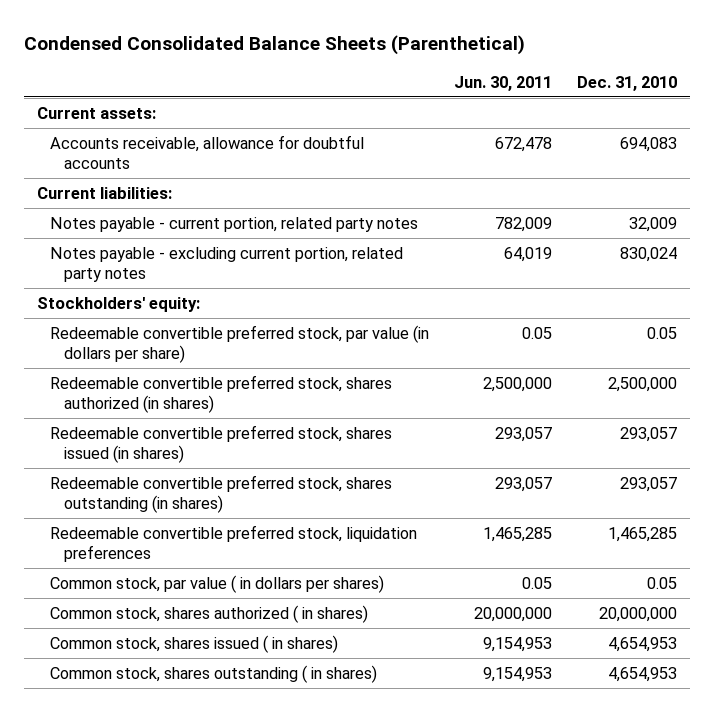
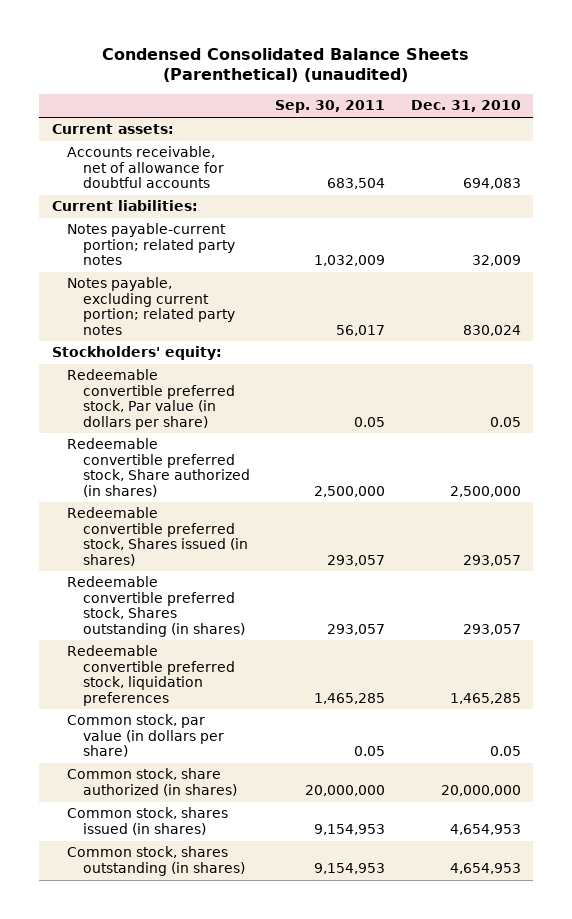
- Condensed Consolidated Balance Sheets (Parenthetical)
+ Condensed Consolidated Balance Sheets (Parenthetical) (unaudited)
- | Jun. 30, 2011 | Dec. 31, 2010
+ | Sep. 30, 2011 | Dec. 31, 2010
- Accounts receivable, allowance for doubtful accounts | 672,478 | 694,083
+ Accounts receivable, net of allowance for doubtful accounts | 683,504 | 694,083
- Notes payable - current portion, related party notes | 782,009 | 32,009
- Notes payable - excluding current portion, related party notes | 64,019 | 830,024
+ Notes payable-current portion; related party notes | 1,032,009 | 32,009
+ Notes payable, excluding current portion; related party notes | 56,017 | 830,024
- Redeemable convertible preferred stock, par value (in dollars per share) | 0.05 | 0.05
- Redeemable convertible preferred stock, shares authorized (in shares) | 2,500,000 | 2,500,000
- Redeemable convertible preferred stock, shares issued (in shares) | 293,057 | 293,057
- Redeemable convertible preferred stock, shares outstanding (in shares) | 293,057 | 293,057
+ Redeemable convertible preferred stock, Par value (in dollars per share) | 0.05 | 0.05
+ Redeemable convertible preferred stock, Share authorized (in shares) | 2,500,000 | 2,500,000
+ Redeemable convertible preferred stock, Shares issued (in shares) | 293,057 | 293,057
+ Redeemable convertible preferred stock, Shares outstanding (in shares) | 293,057 | 293,057
- Common stock, par value ( in dollars per shares) | 0.05 | 0.05
- Common stock, shares authorized ( in shares) | 20,000,000 | 20,000,000
- Common stock, shares issued ( in shares) | 9,154,953 | 4,654,953
- Common stock, shares outstanding ( in shares) | 9,154,953 | 4,654,953
+ Common stock, par value (in dollars per share) | 0.05 | 0.05
+ Common stock, share authorized (in shares) | 20,000,000 | 20,000,000
+ Common stock, shares issued (in shares) | 9,154,953 | 4,654,953
+ Common stock, shares outstanding (in shares) | 9,154,953 | 4,654,953

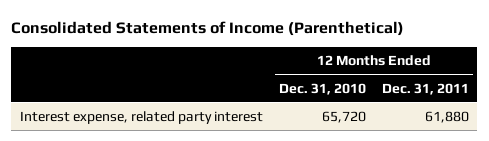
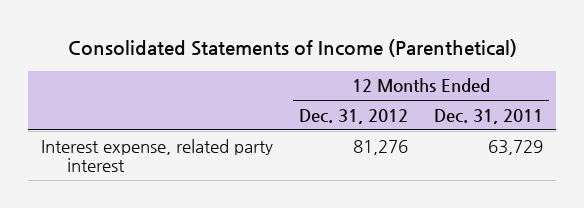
- | 12 Months Ended Dec. 31, 2010 | 12 Months Ended Dec. 31, 2011
+ | 12 Months Ended Dec. 31, 2012 | 12 Months Ended Dec. 31, 2011
- Interest expense, related party interest | 65,720 | 61,880
+ Interest expense, related party interest | 81,276 | 63,729

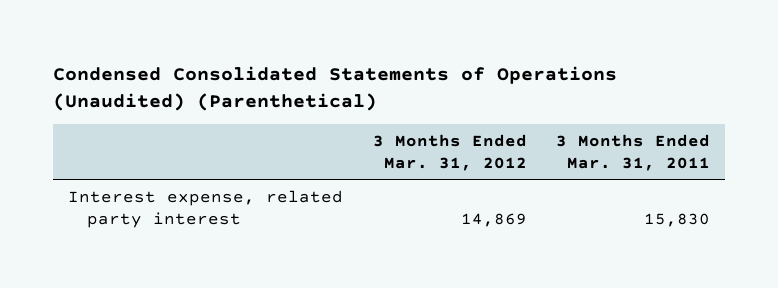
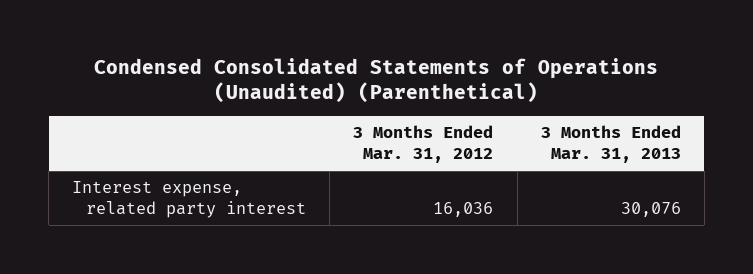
- | 3 Months Ended Mar. 31, 2012 | 3 Months Ended Mar. 31, 2011
+ | 3 Months Ended Mar. 31, 2012 | 3 Months Ended Mar. 31, 2013
- Interest expense, related party interest | 14,869 | 15,830
+ Interest expense, related party interest | 16,036 | 30,076

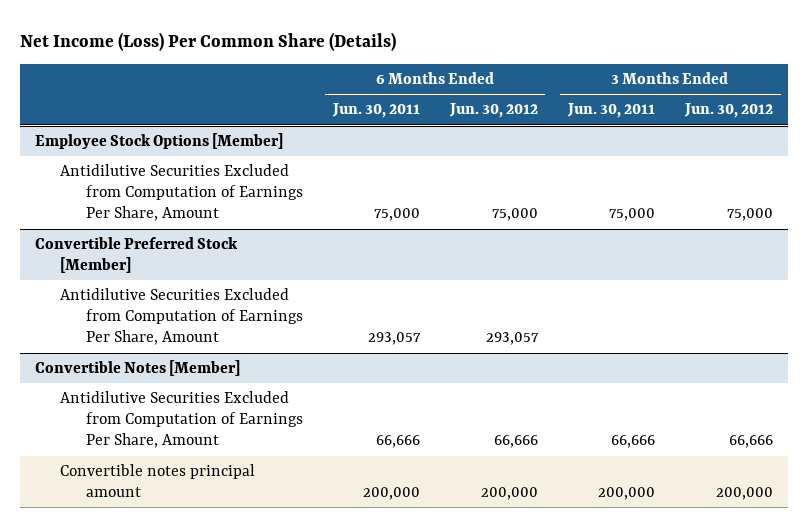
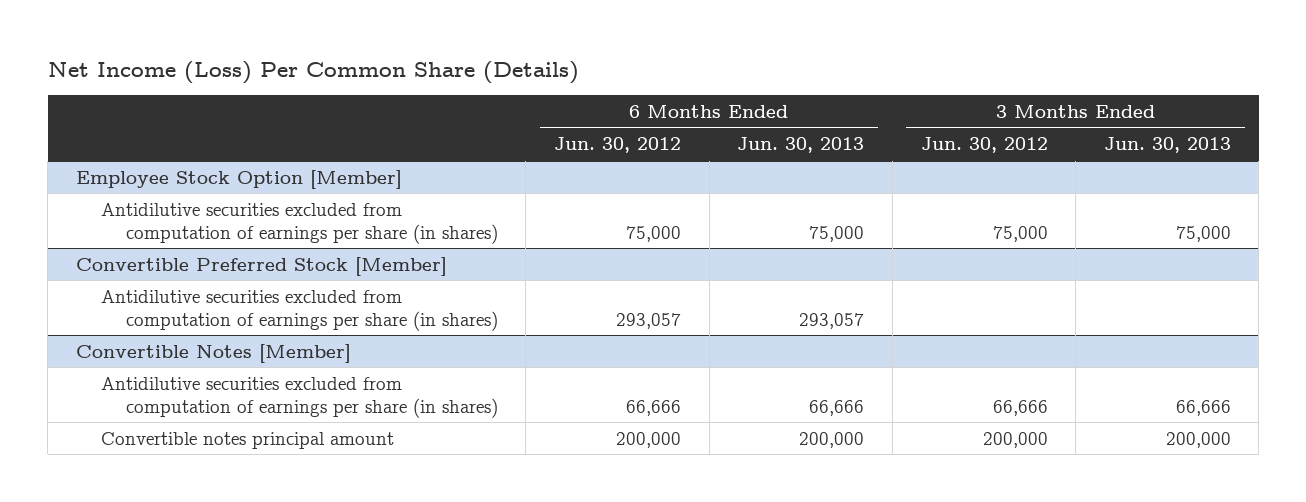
- | 6 Months Ended Jun. 30, 2011 | 6 Months Ended Jun. 30, 2012 | 3 Months Ended Jun. 30, 2011 | 3 Months Ended Jun. 30, 2012
+ | 6 Months Ended Jun. 30, 2012 | 6 Months Ended Jun. 30, 2013 | 3 Months Ended Jun. 30, 2012 | 3 Months Ended Jun. 30, 2013
- Employee Stock Options [Member]
- Antidilutive Securities Excluded from Computation of Earnings Per Share, Amount | 75,000 | 75,000 | 75,000 | 75,000
+ Employee Stock Option [Member]
+ Antidilutive securities excluded from computation of earnings per share (in shares) | 75,000 | 75,000 | 75,000 | 75,000
@ Convertible Preferred Stock [Member]
- Antidilutive Securities Excluded from Computation of Earnings Per Share, Amount | 293,057 | 293,057 | |
+ Antidilutive securities excluded from computation of earnings per share (in shares) | 293,057 | 293,057 | |
@ Convertible Notes [Member]
- Antidilutive Securities Excluded from Computation of Earnings Per Share, Amount | 66,666 | 66,666 | 66,666 | 66,666
+ Antidilutive securities excluded from computation of earnings per share (in shares) | 66,666 | 66,666 | 66,666 | 66,666

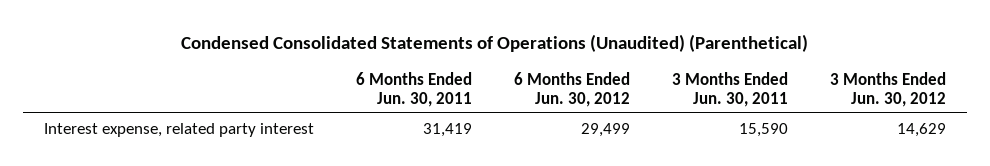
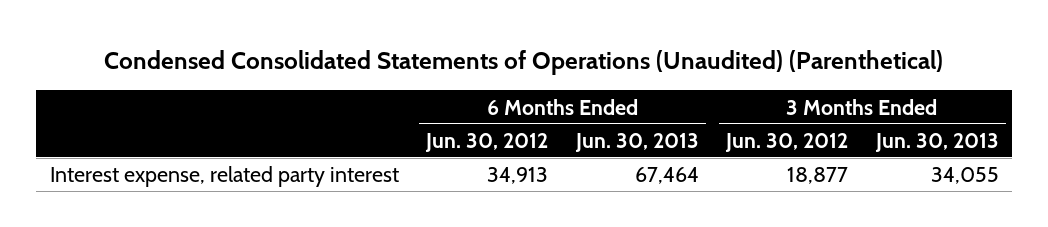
- | 6 Months Ended Jun. 30, 2011 | 6 Months Ended Jun. 30, 2012 | 3 Months Ended Jun. 30, 2011 | 3 Months Ended Jun. 30, 2012
+ | 6 Months Ended Jun. 30, 2012 | 6 Months Ended Jun. 30, 2013 | 3 Months Ended Jun. 30, 2012 | 3 Months Ended Jun. 30, 2013
- Interest expense, related party interest | 31,419 | 29,499 | 15,590 | 14,629
+ Interest expense, related party interest | 34,913 | 67,464 | 18,877 | 34,055

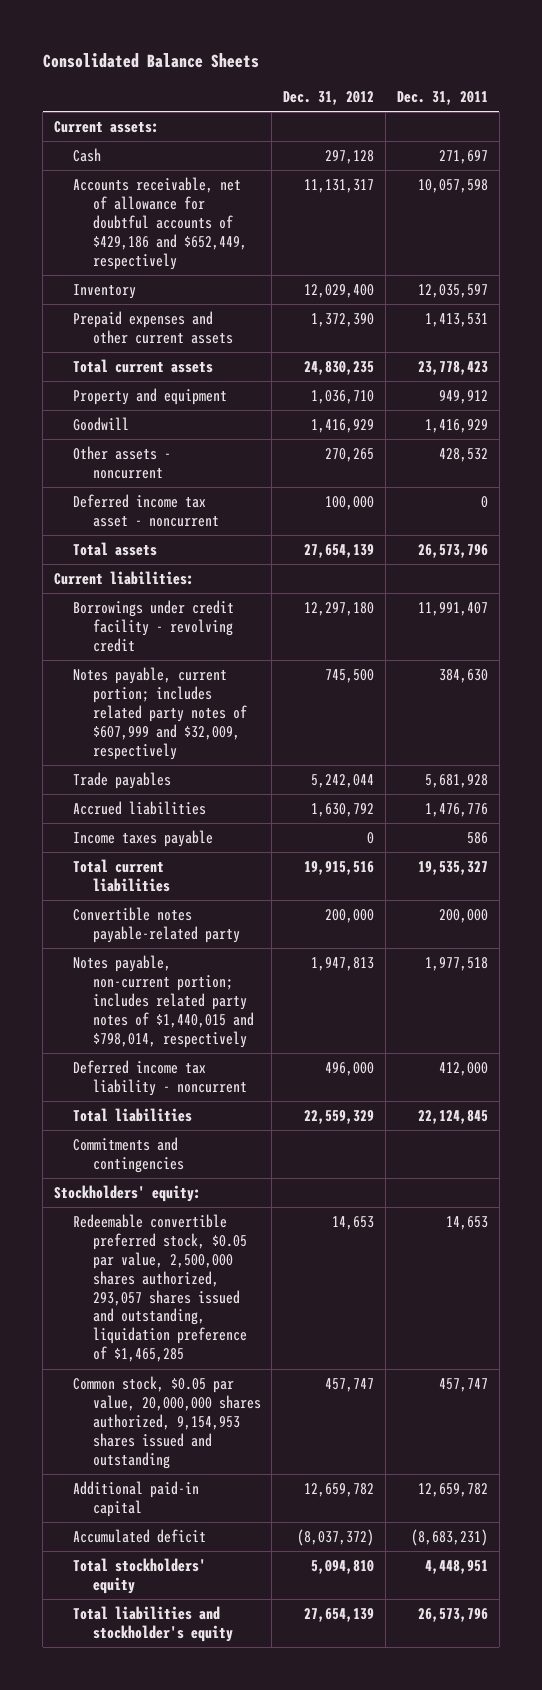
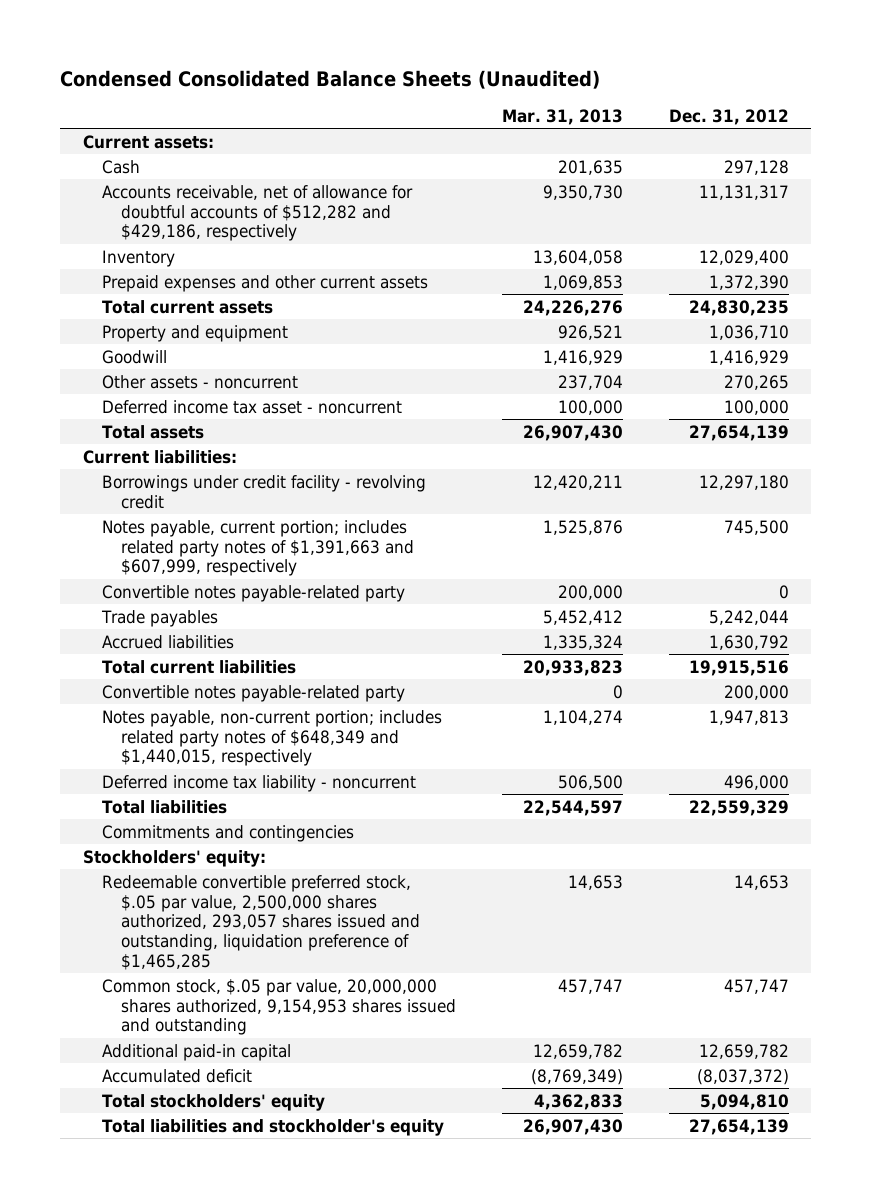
- Consolidated Balance Sheets
+ Condensed Consolidated Balance Sheets (Unaudited)
- | Dec. 31, 2012 | Dec. 31, 2011
+ | Mar. 31, 2013 | Dec. 31, 2012
- Accounts receivable, net of allowance for doubtful accounts of $429,186 and $652,449, respectively | 11,131,317 | 10,057,598
+ Accounts receivable, net of allowance for doubtful accounts of $512,282 and $429,186, respectively | 9,350,730 | 11,131,317
- Notes payable, current portion; includes related party notes of $607,999 and $32,009, respectively | 745,500 | 384,630
+ Notes payable, current portion; includes related party notes of $1,391,663 and $607,999, respectively | 1,525,876 | 745,500
+ Convertible notes payable-related party | 200,000 | 0
- Income taxes payable | 0 | 586
- Notes payable, non-current portion; includes related party notes of $1,440,015 and $798,014, respectively | 1,947,813 | 1,977,518
+ Notes payable, non-current portion; includes related party notes of $648,349 and $1,440,015, respectively | 1,104,274 | 1,947,813
- Redeemable convertible preferred stock, $0.05 par value, 2,500,000 shares authorized, 293,057 shares issued and outstanding, liquidation preference of $1,465,285 | 14,653 | 14,653
- Common stock, $0.05 par value, 20,000,000 shares authorized, 9,154,953 shares issued and outstanding | 457,747 | 457,747
+ Redeemable convertible preferred stock, $.05 par value, 2,500,000 shares authorized, 293,057 shares issued and outstanding, liquidation preference of $1,465,285 | 14,653 | 14,653
+ Common stock, $.05 par value, 20,000,000 shares authorized, 9,154,953 shares issued and outstanding | 457,747 | 457,747

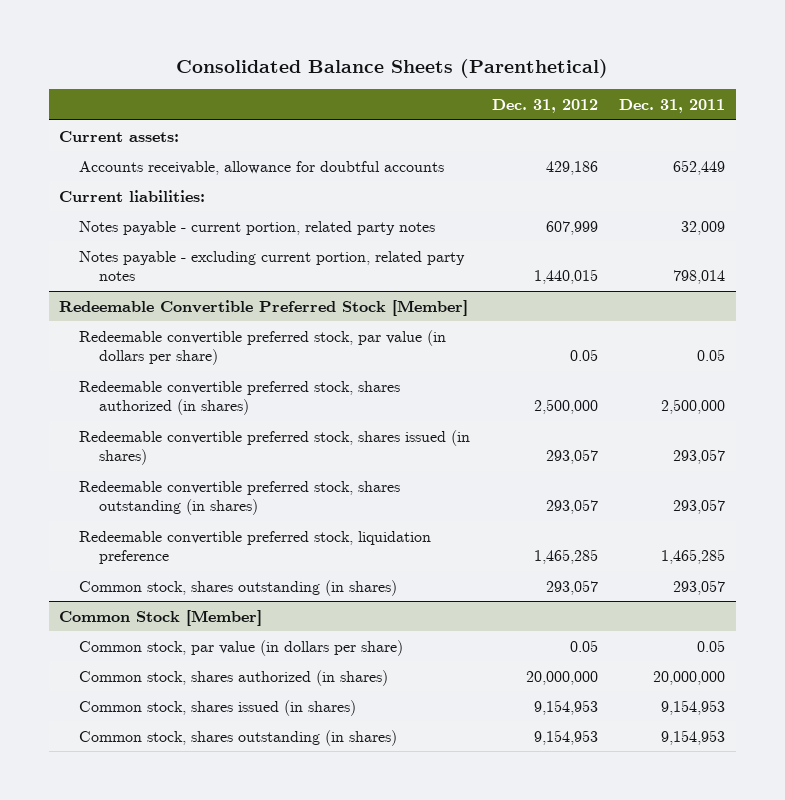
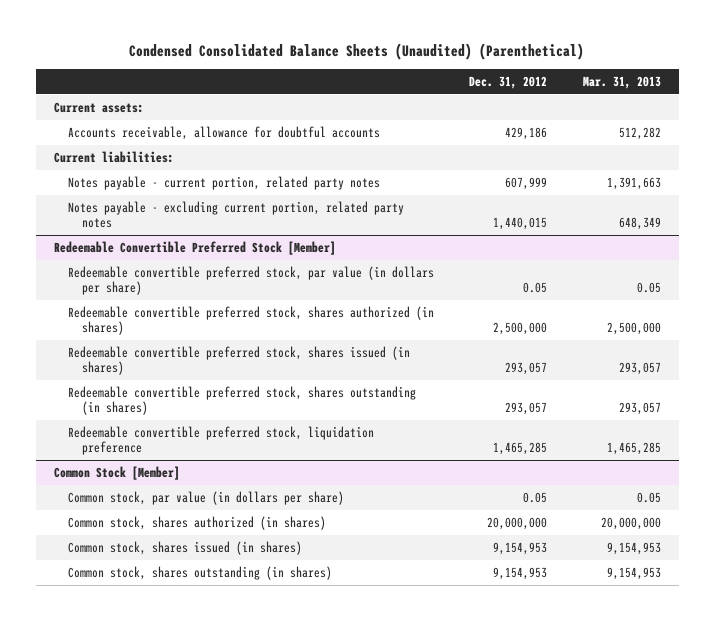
- Consolidated Balance Sheets (Parenthetical)
+ Condensed Consolidated Balance Sheets (Unaudited) (Parenthetical)
- | Dec. 31, 2012 | Dec. 31, 2011
+ | Dec. 31, 2012 | Mar. 31, 2013
@ Redeemable Convertible Preferred Stock [Member]
- Common stock, shares outstanding (in shares) | 293,057 | 293,057

